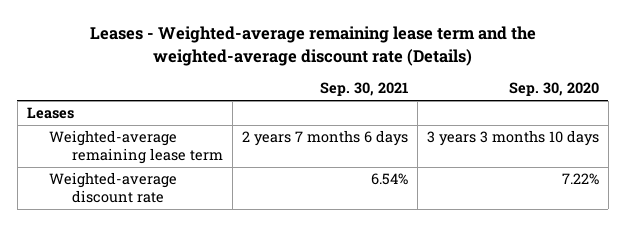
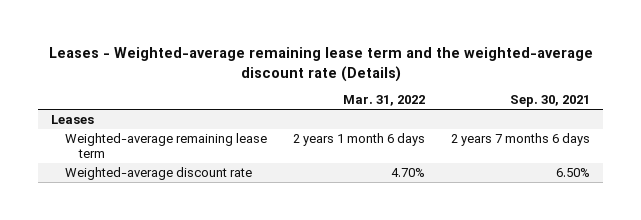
- | Sep. 30, 2021 | Sep. 30, 2020
+ | Mar. 31, 2022 | Sep. 30, 2021
- Weighted-average discount rate | 6.54% | 7.22%
+ Weighted-average discount rate | 4.70% | 6.50%

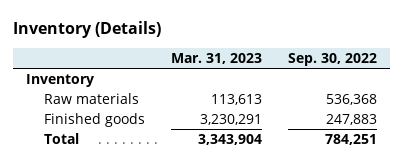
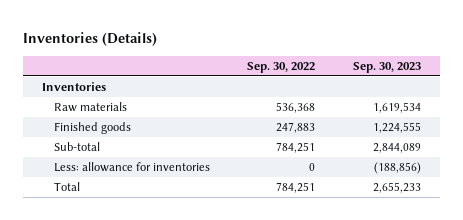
- Inventory (Details)
+ Inventories (Details)
- | Mar. 31, 2023 | Sep. 30, 2022
+ | Sep. 30, 2022 | Sep. 30, 2023
- Inventory
+ Inventories
+ Sub-total | 784,251 | 2,844,089
+ Less: allowance for inventories | 0 | (188,856)

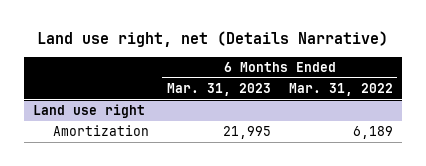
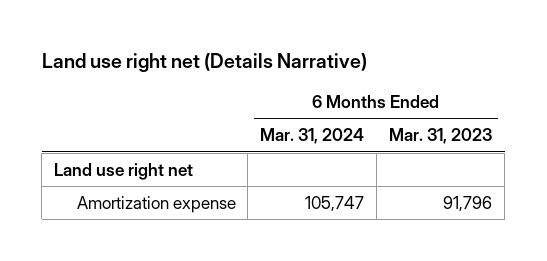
- Land use right, net (Details Narrative)
+ Land use right net (Details Narrative)
- | 6 Months Ended Mar. 31, 2023 | 6 Months Ended Mar. 31, 2022
+ | 6 Months Ended Mar. 31, 2024 | 6 Months Ended Mar. 31, 2023
- Land use right
- Amortization | 21,995 | 6,189
+ Land use right net
+ Amortization expense | 105,747 | 91,796

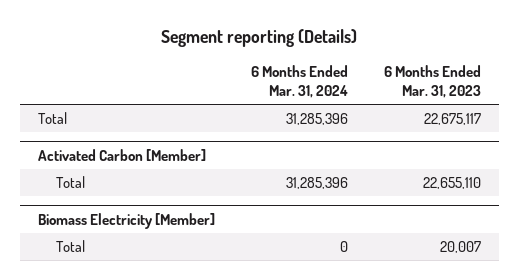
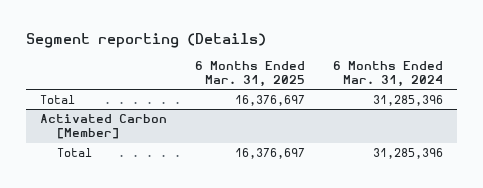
- | 6 Months Ended Mar. 31, 2024 | 6 Months Ended Mar. 31, 2023
+ | 6 Months Ended Mar. 31, 2025 | 6 Months Ended Mar. 31, 2024
- Biomass Electricity [Member]
- Total | 0 | 20,007

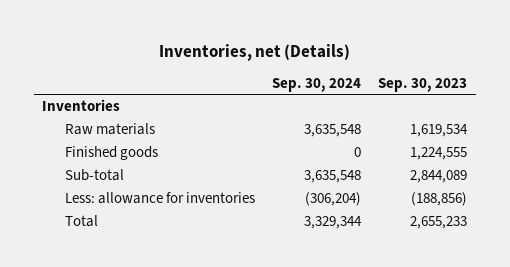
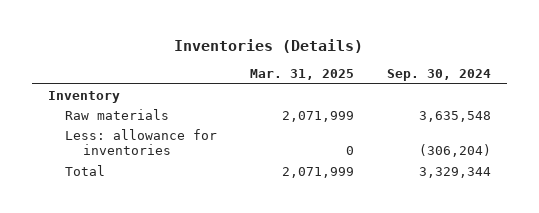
- Inventories, net (Details)
+ Inventories (Details)
- | Sep. 30, 2024 | Sep. 30, 2023
+ | Mar. 31, 2025 | Sep. 30, 2024
- Inventories
+ Inventory
- Finished goods | 0 | 1,224,555
- Sub-total | 3,635,548 | 2,844,089

